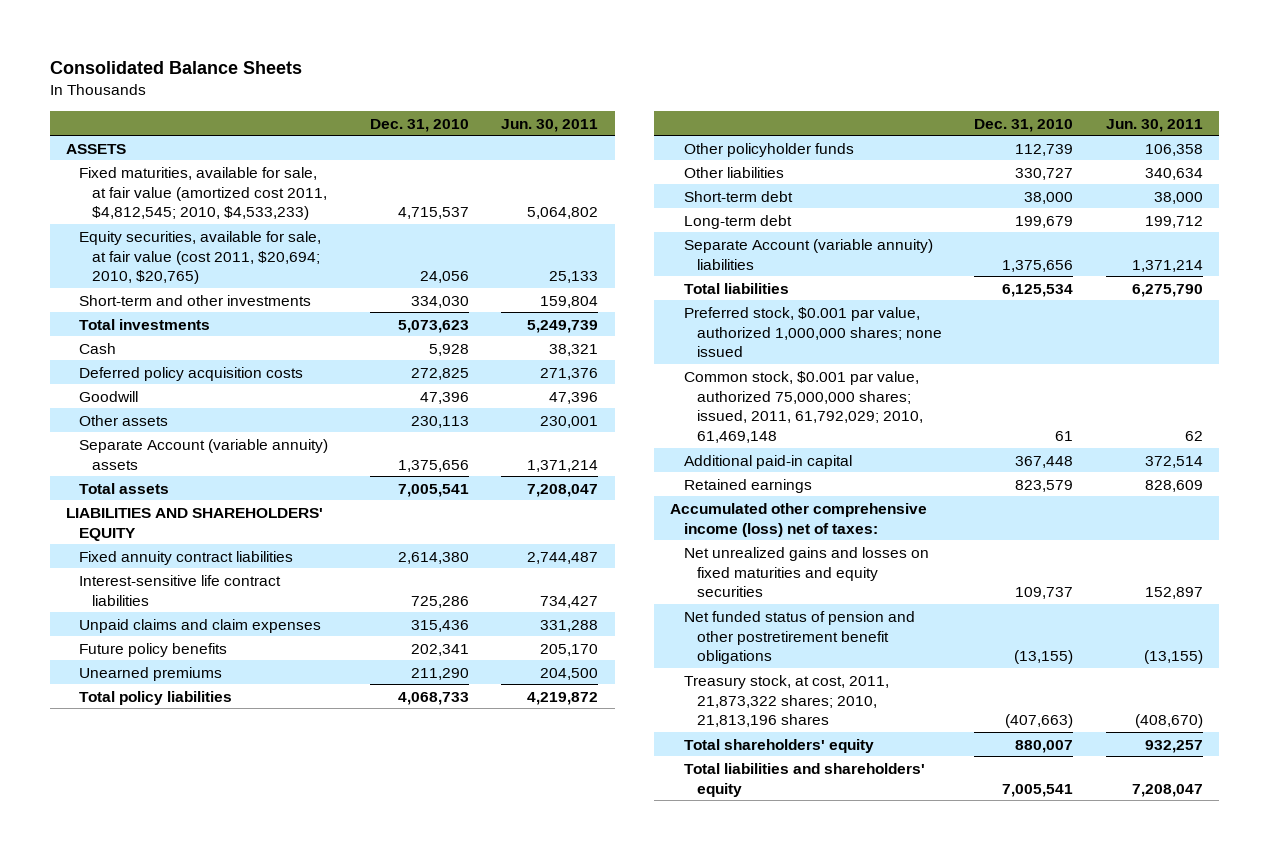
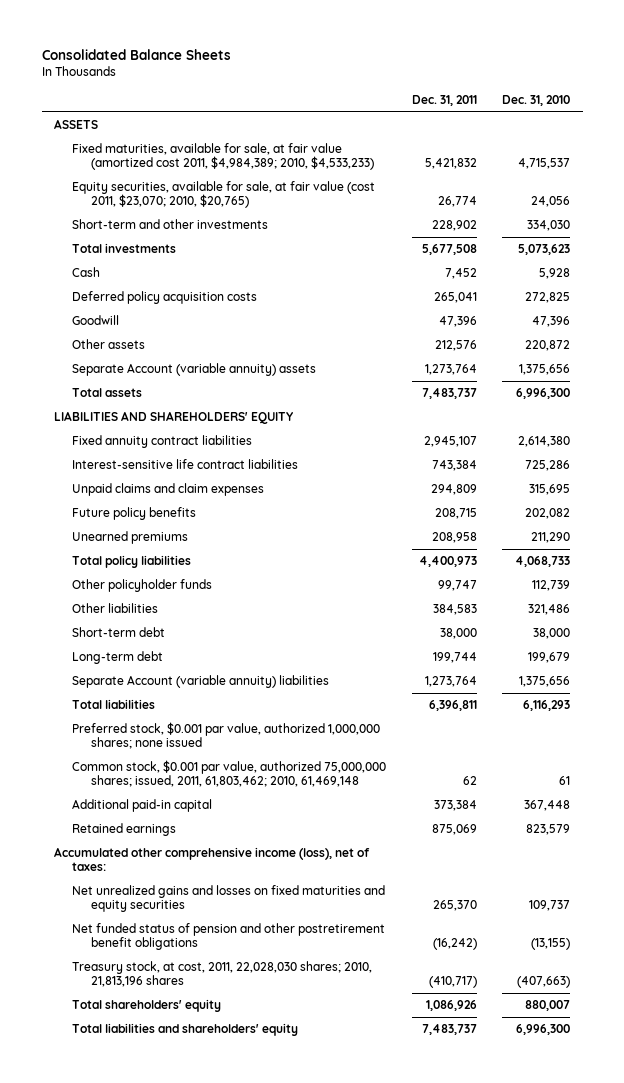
- | Dec. 31, 2010 | Jun. 30, 2011
+ | Dec. 31, 2011 | Dec. 31, 2010
- Fixed maturities, available for sale, at fair value (amortized cost 2011, $4,812,545; 2010, $4,533,233) | 4,715,537 | 5,064,802
- Equity securities, available for sale, at fair value (cost 2011, $20,694; 2010, $20,765) | 24,056 | 25,133
+ Fixed maturities, available for sale, at fair value (amortized cost 2011, $4,984,389; 2010, $4,533,233) | 5,421,832 | 4,715,537
+ Equity securities, available for sale, at fair value (cost 2011, $23,070; 2010, $20,765) | 26,774 | 24,056
- Other assets | 230,113 | 230,001
+ Other assets | 212,576 | 220,872
- Total assets | 7,005,541 | 7,208,047
+ Total assets | 7,483,737 | 6,996,300
- Unpaid claims and claim expenses | 315,436 | 331,288
- Future policy benefits | 202,341 | 205,170
+ Unpaid claims and claim expenses | 294,809 | 315,695
+ Future policy benefits | 208,715 | 202,082
- Other liabilities | 330,727 | 340,634
+ Other liabilities | 384,583 | 321,486
- Total liabilities | 6,125,534 | 6,275,790
+ Total liabilities | 6,396,811 | 6,116,293
- Common stock, $0.001 par value, authorized 75,000,000 shares; issued, 2011, 61,792,029; 2010, 61,469,148 | 61 | 62
+ Common stock, $0.001 par value, authorized 75,000,000 shares; issued, 2011, 61,803,462; 2010, 61,469,148 | 62 | 61
- Accumulated other comprehensive income (loss) net of taxes:
+ Accumulated other comprehensive income (loss), net of taxes:
- Treasury stock, at cost, 2011, 21,873,322 shares; 2010, 21,813,196 shares | (407,663) | (408,670)
+ Treasury stock, at cost, 2011, 22,028,030 shares; 2010, 21,813,196 shares | (410,717) | (407,663)
- Total liabilities and shareholders' equity | 7,005,541 | 7,208,047
+ Total liabilities and shareholders' equity | 7,483,737 | 6,996,300

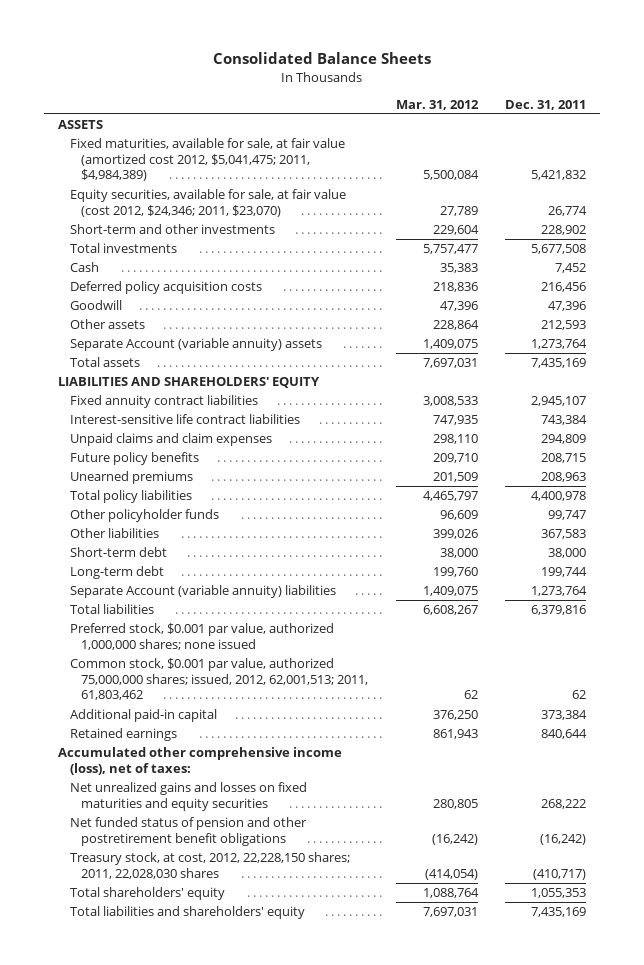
- | Dec. 31, 2011 | Dec. 31, 2010
+ | Mar. 31, 2012 | Dec. 31, 2011
- Fixed maturities, available for sale, at fair value (amortized cost 2011, $4,984,389; 2010, $4,533,233) | 5,421,832 | 4,715,537
- Equity securities, available for sale, at fair value (cost 2011, $23,070; 2010, $20,765) | 26,774 | 24,056
+ Fixed maturities, available for sale, at fair value (amortized cost 2012, $5,041,475; 2011, $4,984,389) | 5,500,084 | 5,421,832
+ Equity securities, available for sale, at fair value (cost 2012, $24,346; 2011, $23,070) | 27,789 | 26,774
- Deferred policy acquisition costs | 265,041 | 272,825
+ Deferred policy acquisition costs | 218,836 | 216,456
- Other assets | 212,576 | 220,872
+ Other assets | 228,864 | 212,593
- Total assets | 7,483,737 | 6,996,300
+ Total assets | 7,697,031 | 7,435,169
- Unearned premiums | 208,958 | 211,290
- Total policy liabilities | 4,400,973 | 4,068,733
+ Unearned premiums | 201,509 | 208,963
+ Total policy liabilities | 4,465,797 | 4,400,978
- Other liabilities | 384,583 | 321,486
+ Other liabilities | 399,026 | 367,583
- Total liabilities | 6,396,811 | 6,116,293
+ Total liabilities | 6,608,267 | 6,379,816
- Common stock, $0.001 par value, authorized 75,000,000 shares; issued, 2011, 61,803,462; 2010, 61,469,148 | 62 | 61
+ Common stock, $0.001 par value, authorized 75,000,000 shares; issued, 2012, 62,001,513; 2011, 61,803,462 | 62 | 62
- Retained earnings | 875,069 | 823,579
+ Retained earnings | 861,943 | 840,644
- Net unrealized gains and losses on fixed maturities and equity securities | 265,370 | 109,737
+ Net unrealized gains and losses on fixed maturities and equity securities | 280,805 | 268,222
- Treasury stock, at cost, 2011, 22,028,030 shares; 2010, 21,813,196 shares | (410,717) | (407,663)
- Total shareholders' equity | 1,086,926 | 880,007
- Total liabilities and shareholders' equity | 7,483,737 | 6,996,300
+ Treasury stock, at cost, 2012, 22,228,150 shares; 2011, 22,028,030 shares | (414,054) | (410,717)
+ Total shareholders' equity | 1,088,764 | 1,055,353
+ Total liabilities and shareholders' equity | 7,697,031 | 7,435,169

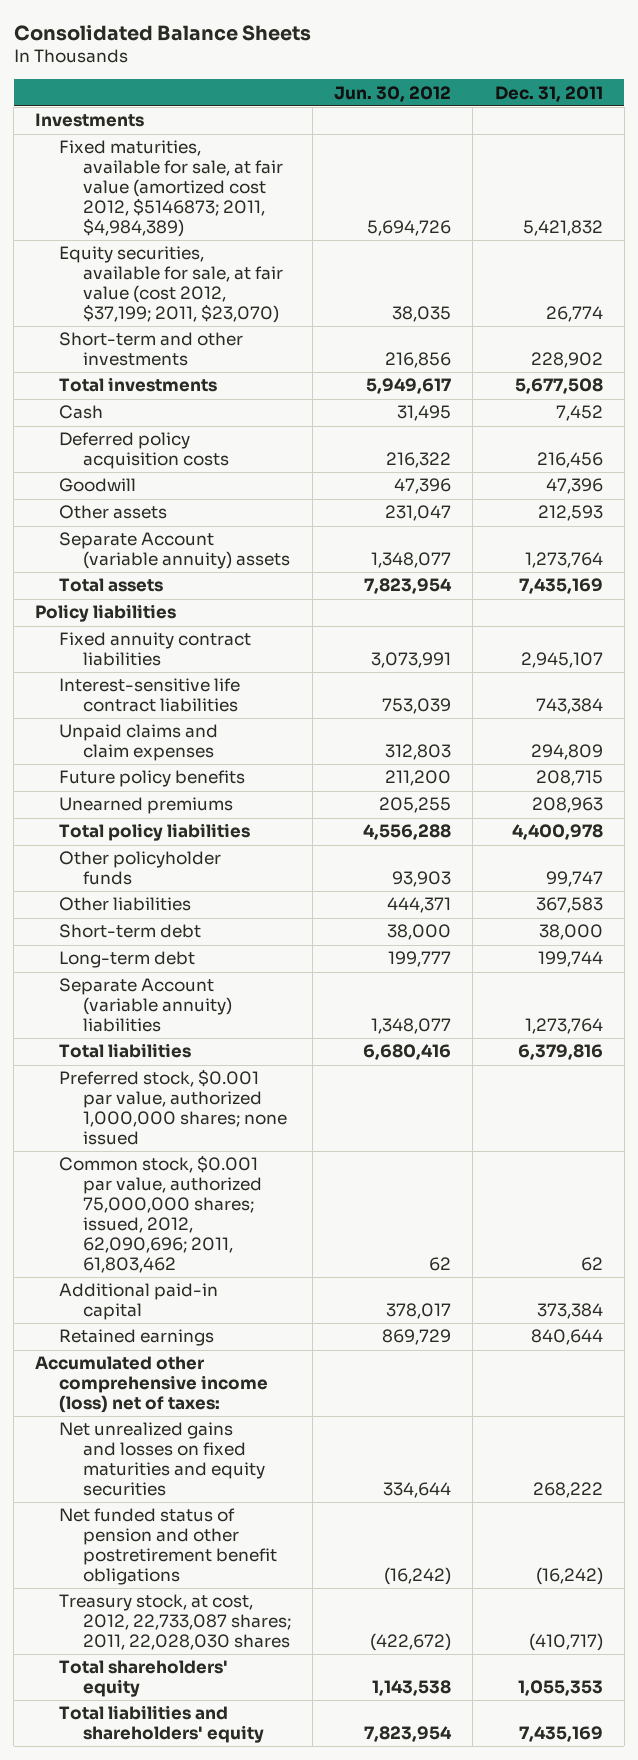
- | Mar. 31, 2012 | Dec. 31, 2011
+ | Jun. 30, 2012 | Dec. 31, 2011
- ASSETS
- Fixed maturities, available for sale, at fair value (amortized cost 2012, $5,041,475; 2011, $4,984,389) | 5,500,084 | 5,421,832
- Equity securities, available for sale, at fair value (cost 2012, $24,346; 2011, $23,070) | 27,789 | 26,774
+ Investments
+ Fixed maturities, available for sale, at fair value (amortized cost 2012, $5146873; 2011, $4,984,389) | 5,694,726 | 5,421,832
+ Equity securities, available for sale, at fair value (cost 2012, $37,199; 2011, $23,070) | 38,035 | 26,774
- LIABILITIES AND SHAREHOLDERS' EQUITY
+ Policy liabilities
- Common stock, $0.001 par value, authorized 75,000,000 shares; issued, 2012, 62,001,513; 2011, 61,803,462 | 62 | 62
+ Common stock, $0.001 par value, authorized 75,000,000 shares; issued, 2012, 62,090,696; 2011, 61,803,462 | 62 | 62
- Accumulated other comprehensive income (loss), net of taxes:
+ Accumulated other comprehensive income (loss) net of taxes:
- Treasury stock, at cost, 2012, 22,228,150 shares; 2011, 22,028,030 shares | (414,054) | (410,717)
+ Treasury stock, at cost, 2012, 22,733,087 shares; 2011, 22,028,030 shares | (422,672) | (410,717)

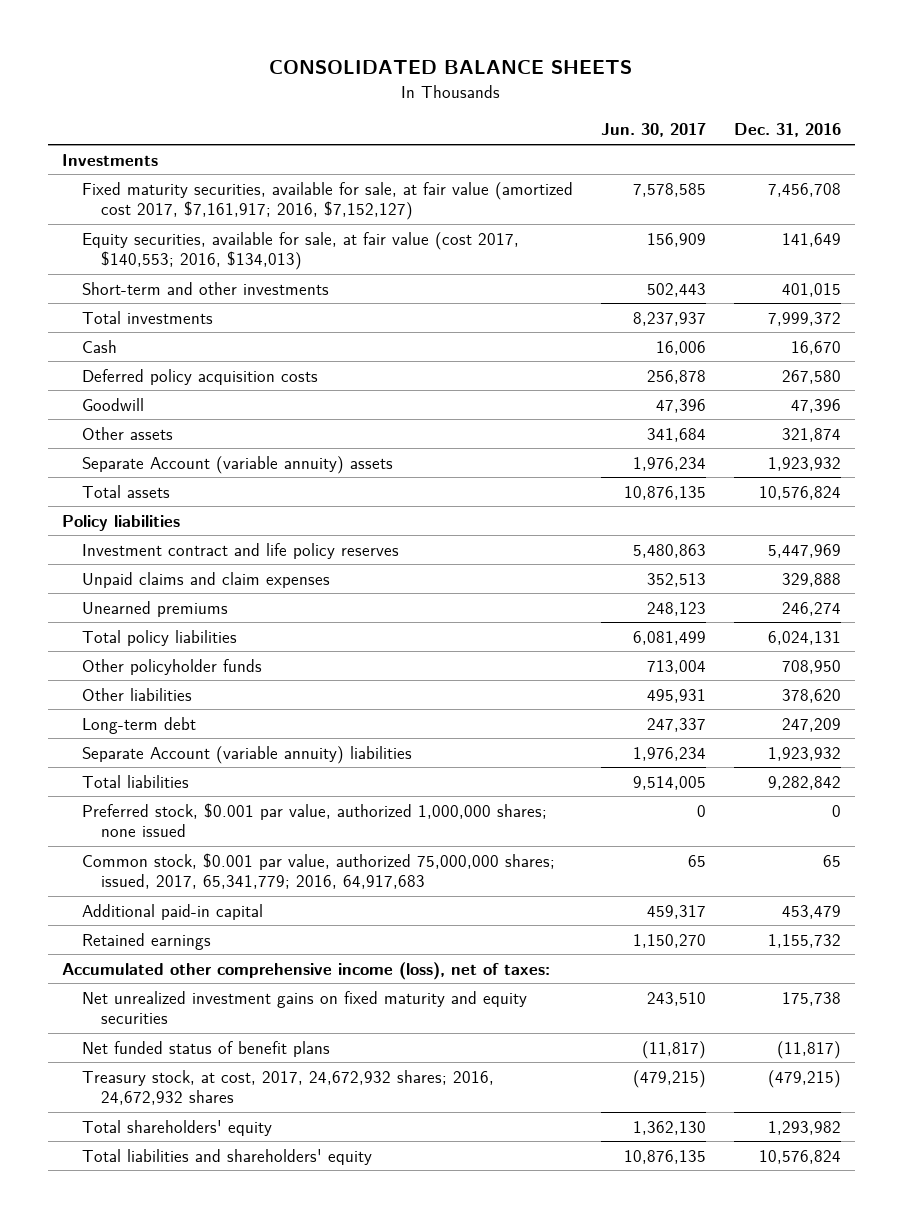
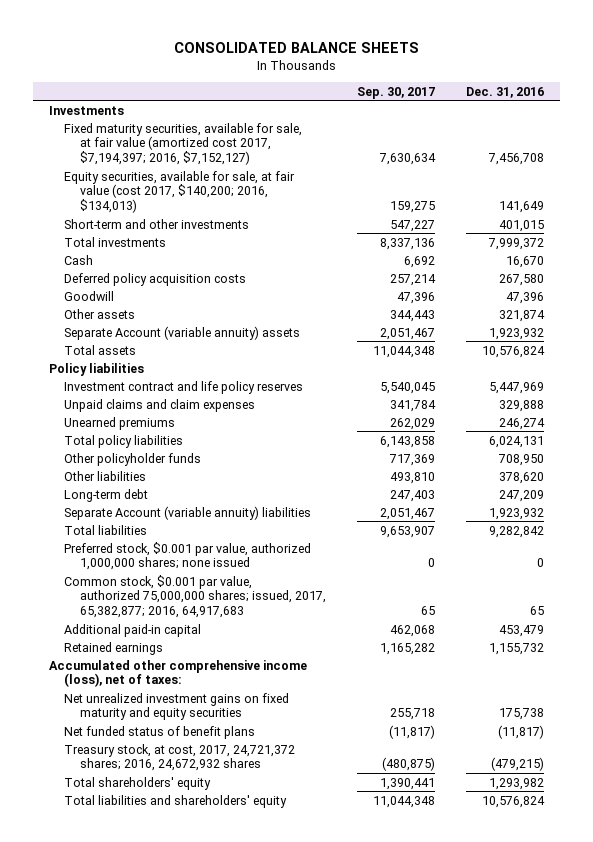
- | Jun. 30, 2017 | Dec. 31, 2016
+ | Sep. 30, 2017 | Dec. 31, 2016
- Fixed maturity securities, available for sale, at fair value (amortized cost 2017, $7,161,917; 2016, $7,152,127) | 7,578,585 | 7,456,708
- Equity securities, available for sale, at fair value (cost 2017, $140,553; 2016, $134,013) | 156,909 | 141,649
+ Fixed maturity securities, available for sale, at fair value (amortized cost 2017, $7,194,397; 2016, $7,152,127) | 7,630,634 | 7,456,708
+ Equity securities, available for sale, at fair value (cost 2017, $140,200; 2016, $134,013) | 159,275 | 141,649
- Common stock, $0.001 par value, authorized 75,000,000 shares; issued, 2017, 65,341,779; 2016, 64,917,683 | 65 | 65
+ Common stock, $0.001 par value, authorized 75,000,000 shares; issued, 2017, 65,382,877; 2016, 64,917,683 | 65 | 65
- Treasury stock, at cost, 2017, 24,672,932 shares; 2016, 24,672,932 shares | (479,215) | (479,215)
+ Treasury stock, at cost, 2017, 24,721,372 shares; 2016, 24,672,932 shares | (480,875) | (479,215)

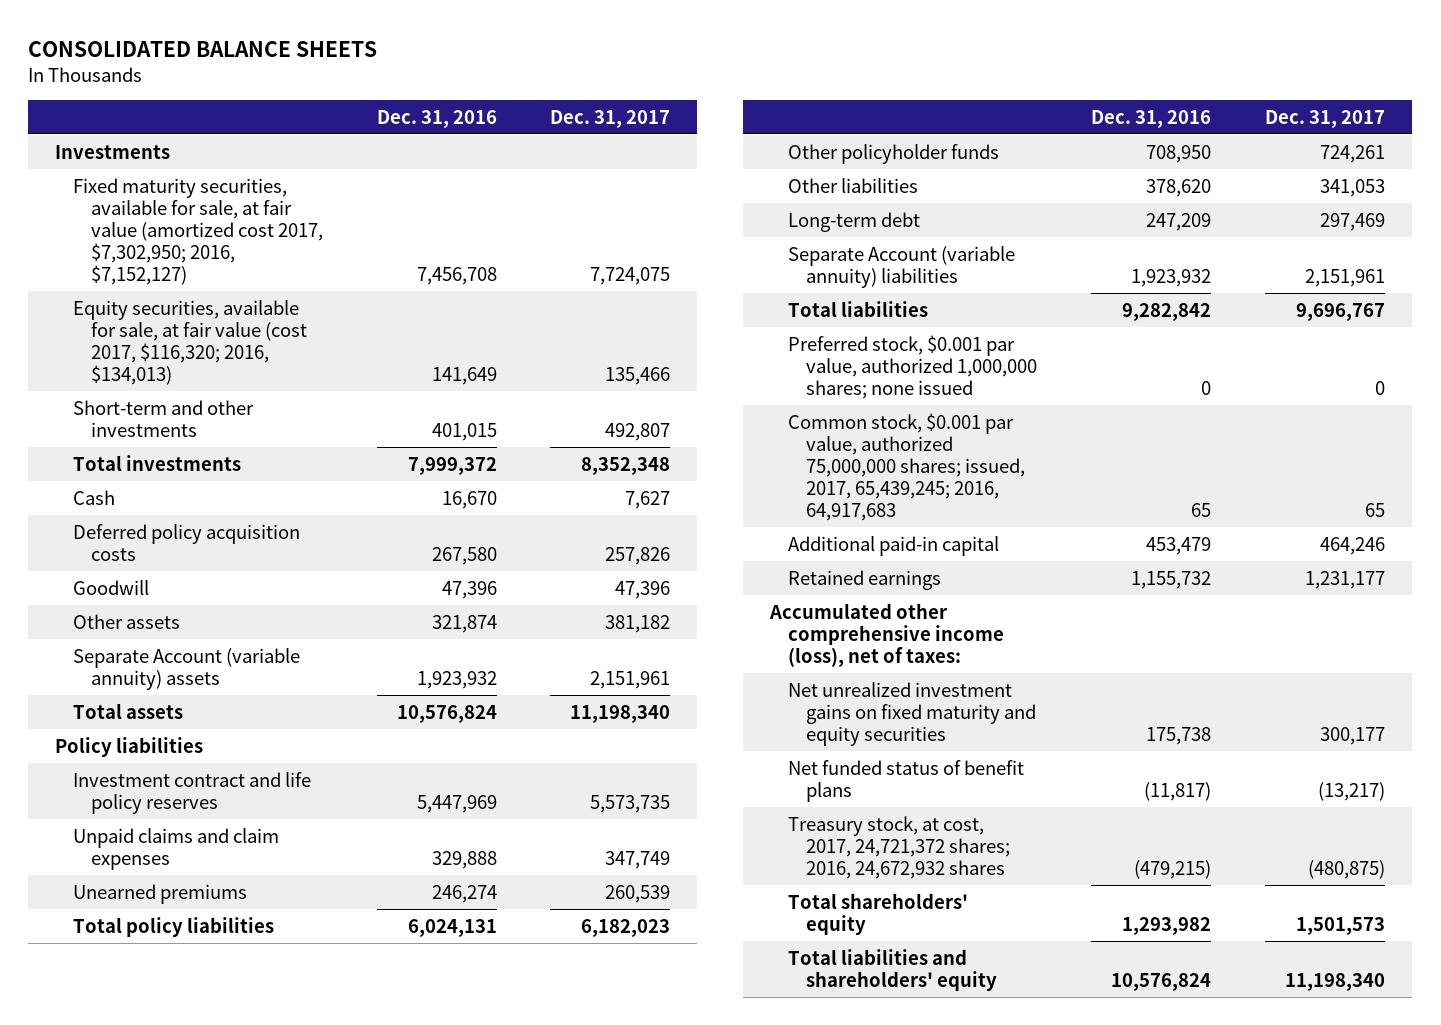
- | Sep. 30, 2017 | Dec. 31, 2016
+ | Dec. 31, 2016 | Dec. 31, 2017
- Fixed maturity securities, available for sale, at fair value (amortized cost 2017, $7,194,397; 2016, $7,152,127) | 7,630,634 | 7,456,708
- Equity securities, available for sale, at fair value (cost 2017, $140,200; 2016, $134,013) | 159,275 | 141,649
+ Fixed maturity securities, available for sale, at fair value (amortized cost 2017, $7,302,950; 2016, $7,152,127) | 7,456,708 | 7,724,075
+ Equity securities, available for sale, at fair value (cost 2017, $116,320; 2016, $134,013) | 141,649 | 135,466
- Common stock, $0.001 par value, authorized 75,000,000 shares; issued, 2017, 65,382,877; 2016, 64,917,683 | 65 | 65
+ Common stock, $0.001 par value, authorized 75,000,000 shares; issued, 2017, 65,439,245; 2016, 64,917,683 | 65 | 65

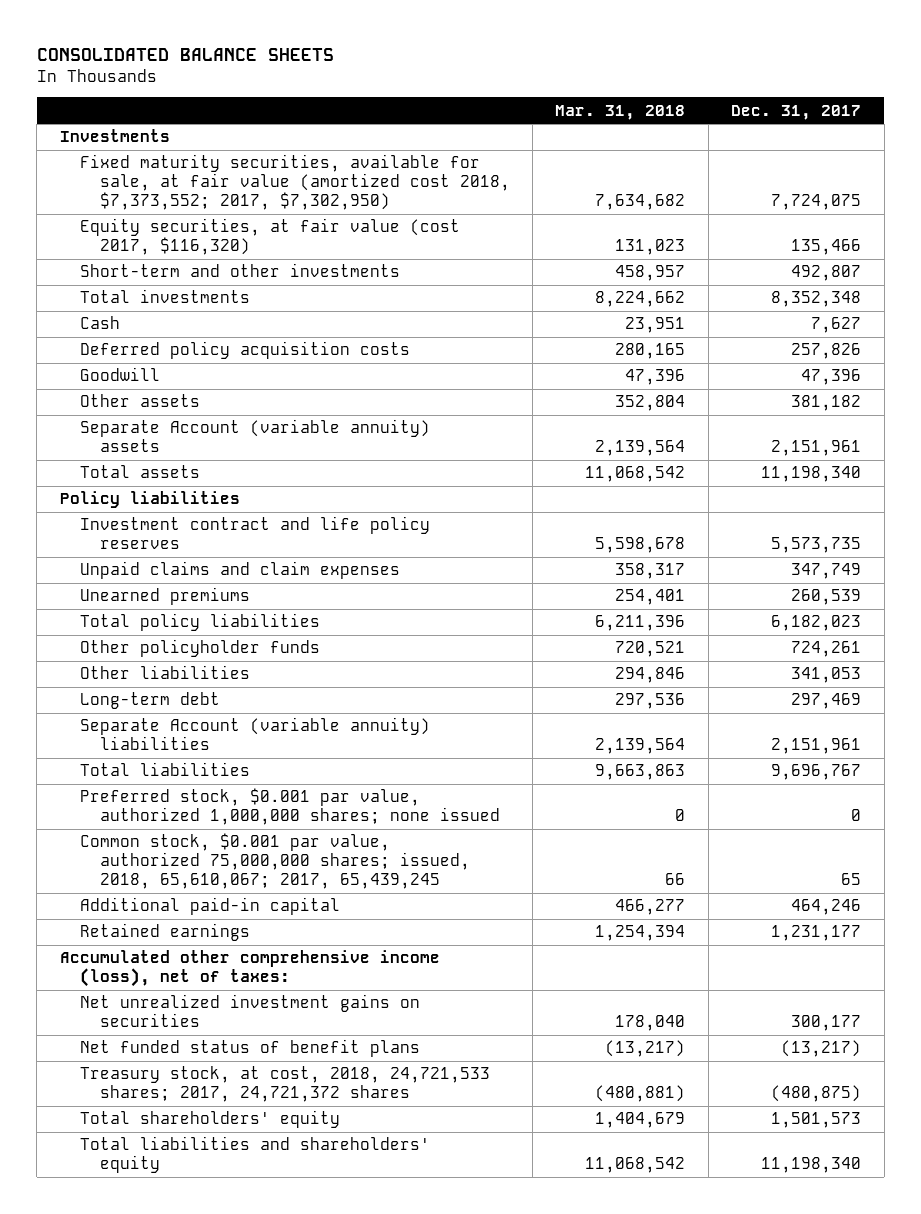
- | Dec. 31, 2016 | Dec. 31, 2017
+ | Mar. 31, 2018 | Dec. 31, 2017
- Fixed maturity securities, available for sale, at fair value (amortized cost 2017, $7,302,950; 2016, $7,152,127) | 7,456,708 | 7,724,075
- Equity securities, available for sale, at fair value (cost 2017, $116,320; 2016, $134,013) | 141,649 | 135,466
+ Fixed maturity securities, available for sale, at fair value (amortized cost 2018, $7,373,552; 2017, $7,302,950) | 7,634,682 | 7,724,075
+ Equity securities, at fair value (cost 2017, $116,320) | 131,023 | 135,466
- Common stock, $0.001 par value, authorized 75,000,000 shares; issued, 2017, 65,439,245; 2016, 64,917,683 | 65 | 65
+ Common stock, $0.001 par value, authorized 75,000,000 shares; issued, 2018, 65,610,067; 2017, 65,439,245 | 66 | 65
- Net unrealized investment gains on fixed maturity and equity securities | 175,738 | 300,177
+ Net unrealized investment gains on securities | 178,040 | 300,177
- Treasury stock, at cost, 2017, 24,721,372 shares; 2016, 24,672,932 shares | (479,215) | (480,875)
+ Treasury stock, at cost, 2018, 24,721,533 shares; 2017, 24,721,372 shares | (480,881) | (480,875)

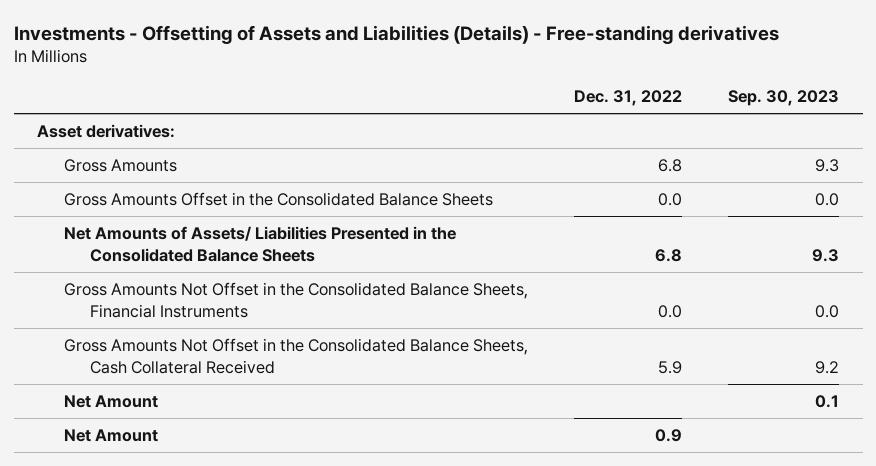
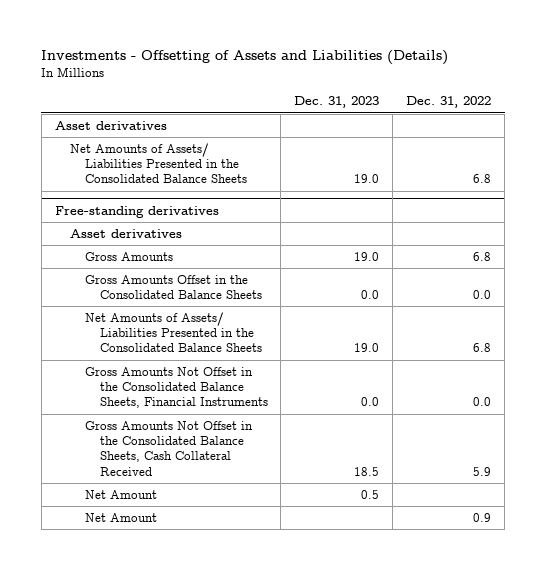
- Investments - Offsetting of Assets and Liabilities (Details) - Free-standing derivatives
+ Investments - Offsetting of Assets and Liabilities (Details)
- | Dec. 31, 2022 | Sep. 30, 2023
+ | Dec. 31, 2023 | Dec. 31, 2022
- Asset derivatives:
+ Asset derivatives
+ Net Amounts of Assets/ Liabilities Presented in the Consolidated Balance Sheets | 19.0 | 6.8
+ Free-standing derivatives
+ Asset derivatives

